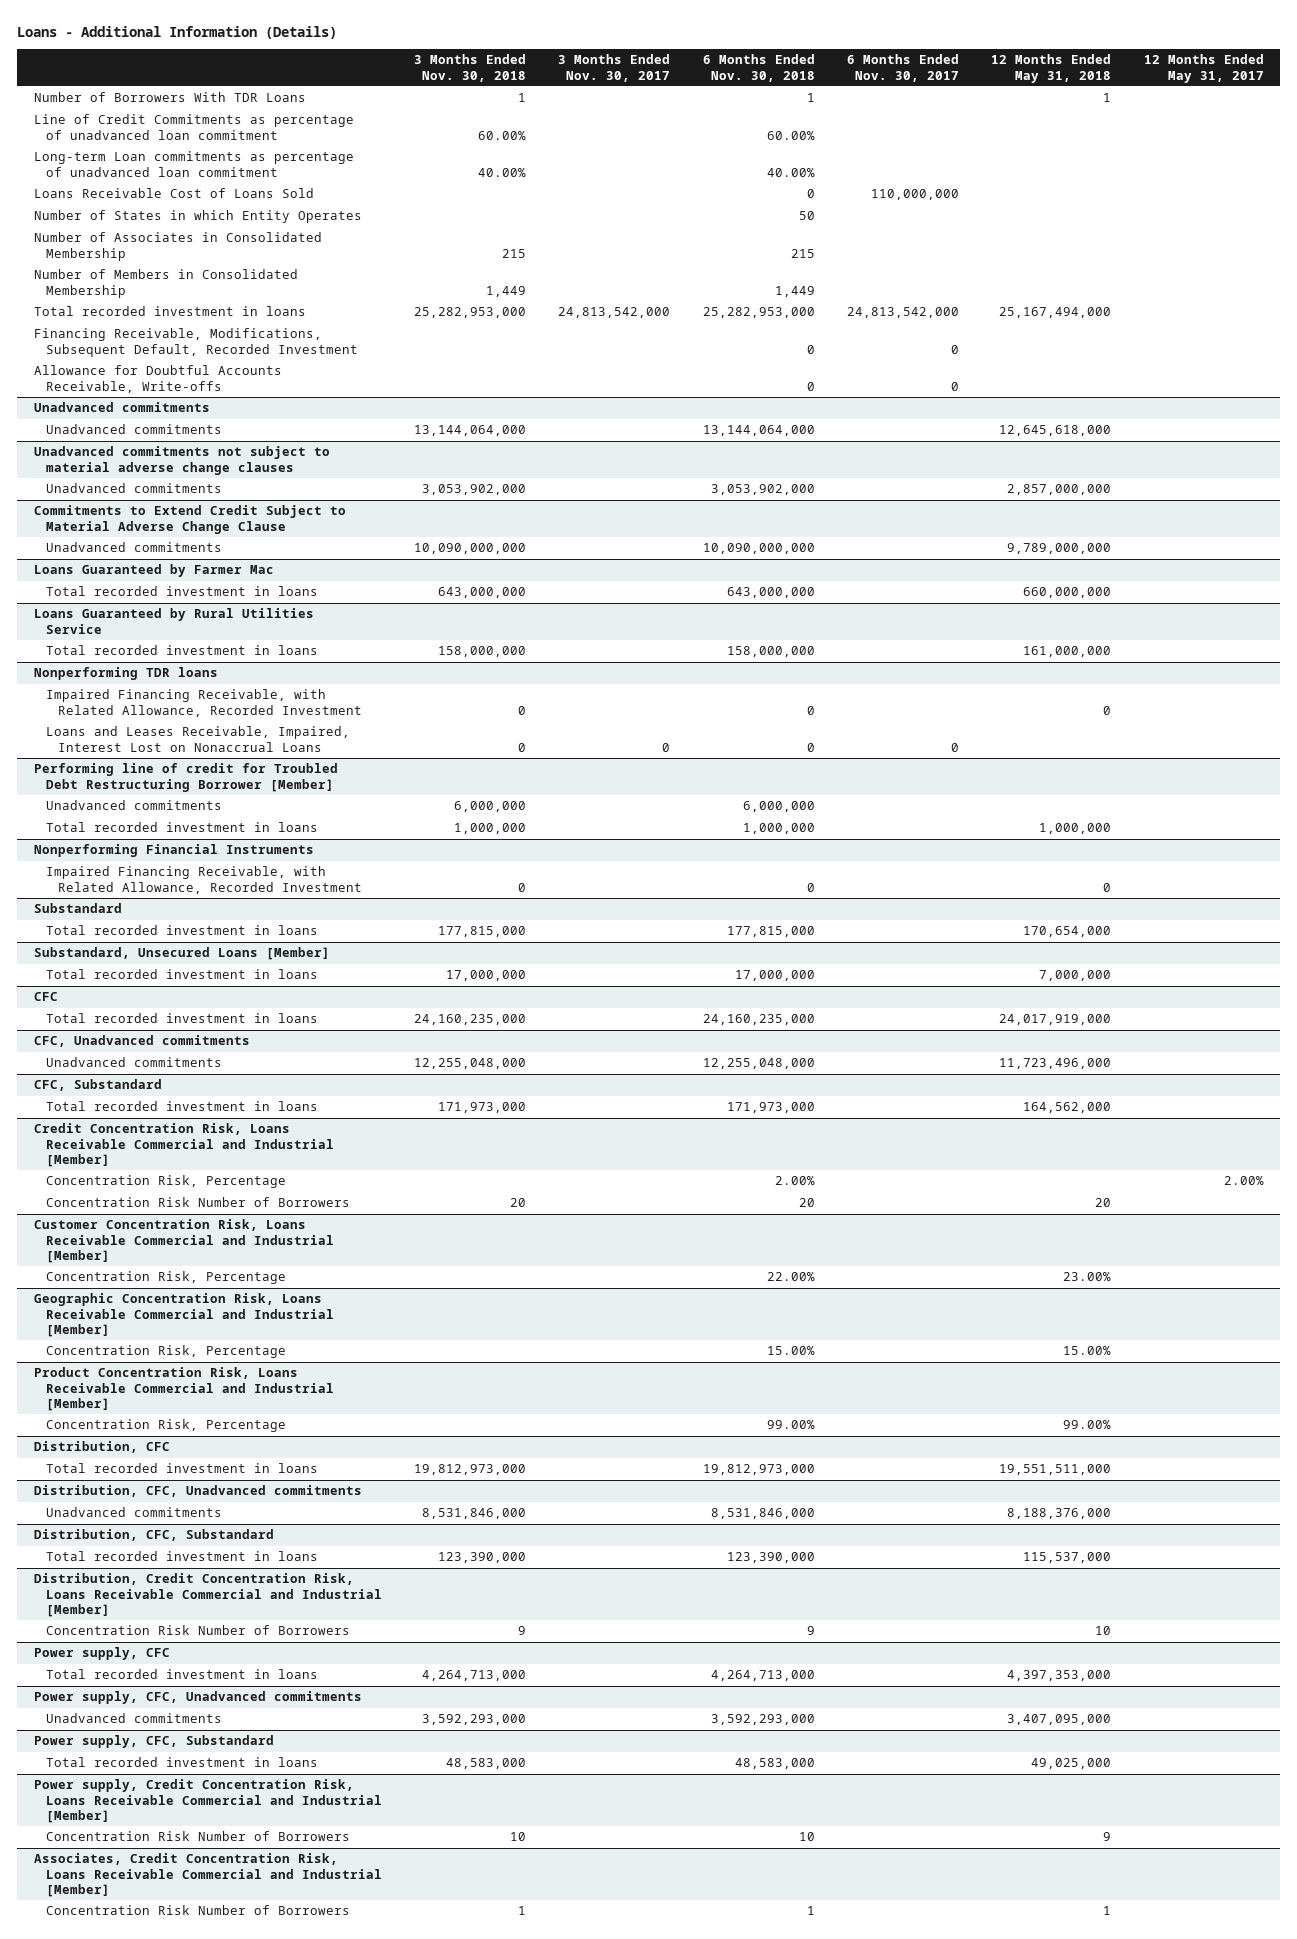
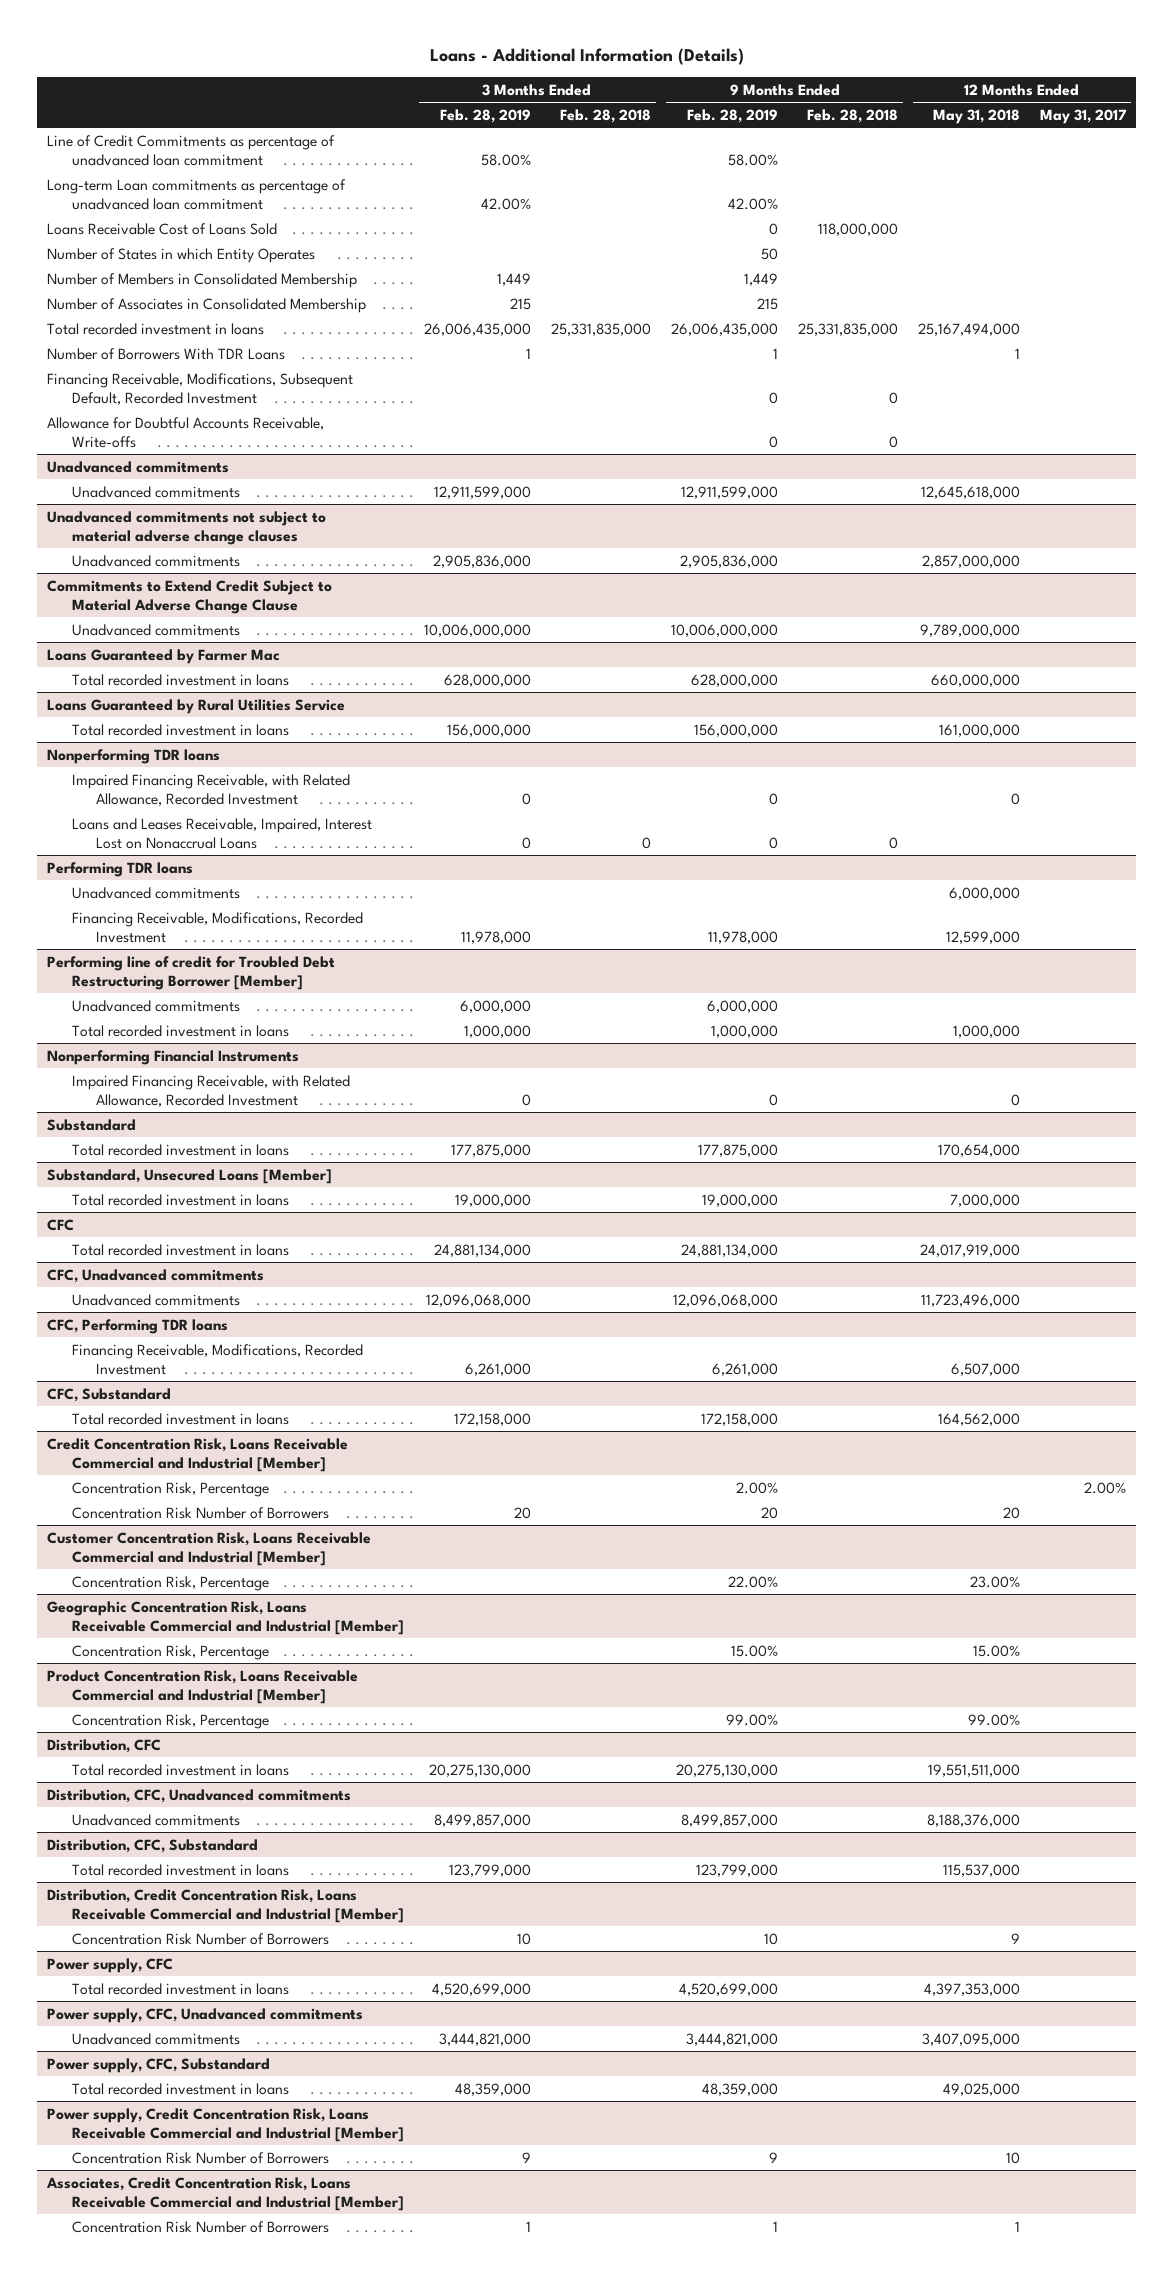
- | 3 Months Ended Nov. 30, 2018 | 3 Months Ended Nov. 30, 2017 | 6 Months Ended Nov. 30, 2018 | 6 Months Ended Nov. 30, 2017 | 12 Months Ended May 31, 2018 | 12 Months Ended May 31, 2017
+ | 3 Months Ended Feb. 28, 2019 | 3 Months Ended Feb. 28, 2018 | 9 Months Ended Feb. 28, 2019 | 9 Months Ended Feb. 28, 2018 | 12 Months Ended May 31, 2018 | 12 Months Ended May 31, 2017
moved down: Number of Associates in Consolidated Membership | 215 | | 215 | | |
moved down: Number of Borrowers With TDR Loans | 1 | | 1 | | 1 |
+ Performing TDR loans
+ Unadvanced commitments | | | | | 6,000,000 |
+ Financing Receivable, Modifications, Recorded Investment | 11,978,000 | | 11,978,000 | | 12,599,000 |
+ CFC, Performing TDR loans
+ Financing Receivable, Modifications, Recorded Investment | 6,261,000 | | 6,261,000 | | 6,507,000 |
@ Distribution, Credit Concentration Risk, Loans Receivable Commercial and Industrial [Member]
- Concentration Risk Number of Borrowers | 9 | | 9 | | 10 |
+ Concentration Risk Number of Borrowers | 10 | | 10 | | 9 |
@ Power supply, Credit Concentration Risk, Loans Receivable Commercial and Industrial [Member]
- Concentration Risk Number of Borrowers | 10 | | 10 | | 9 |
+ Concentration Risk Number of Borrowers | 9 | | 9 | | 10 |

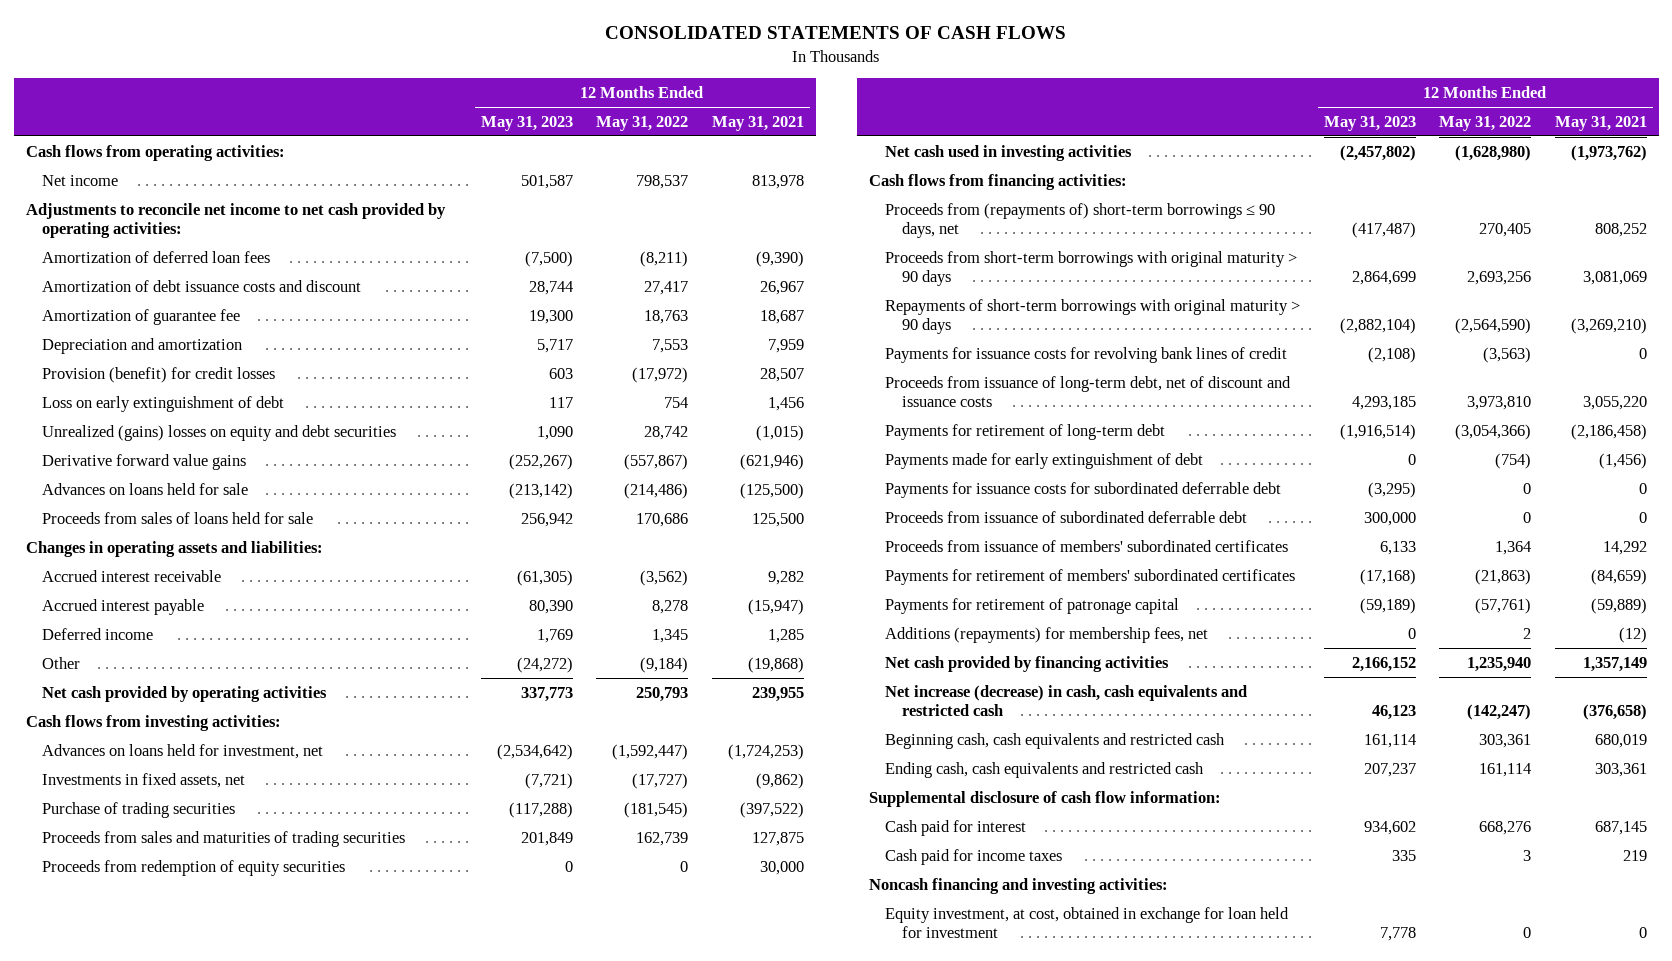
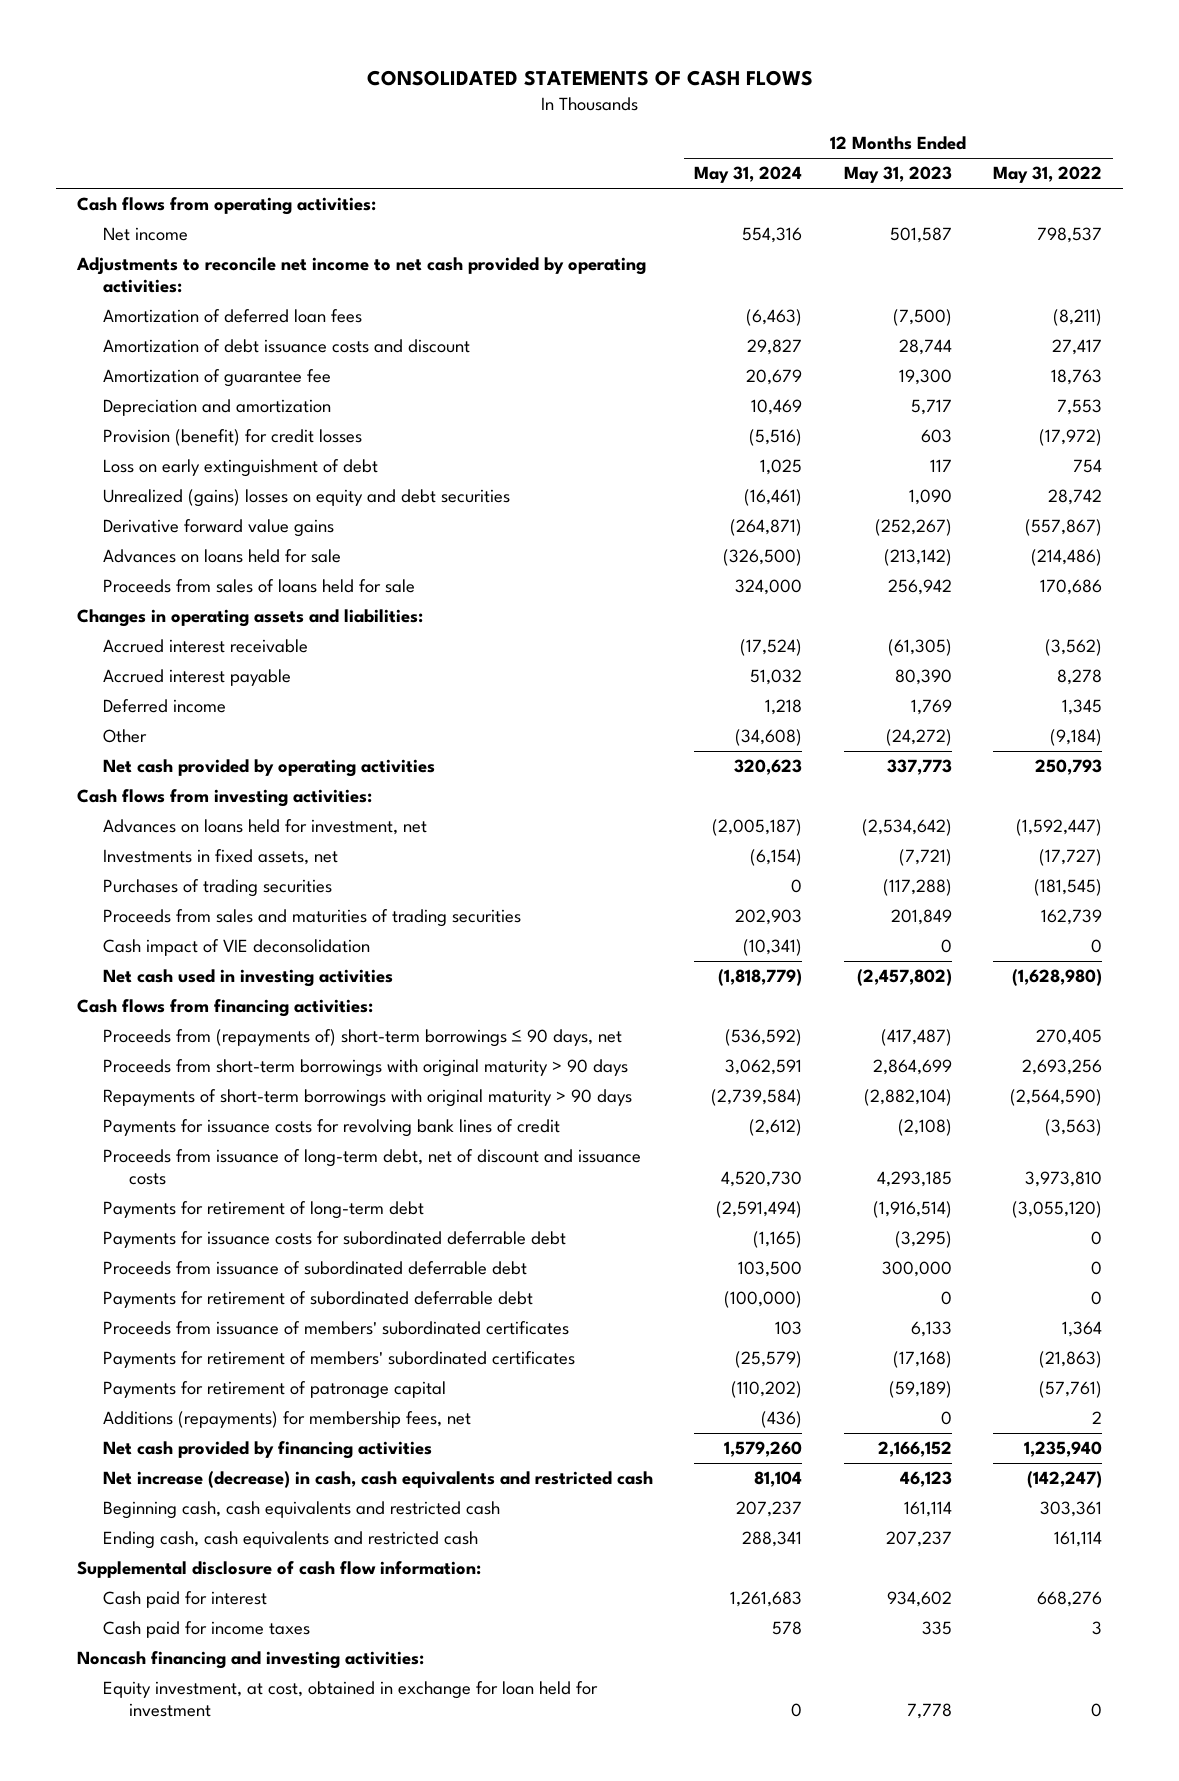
- | 12 Months Ended May 31, 2023 | 12 Months Ended May 31, 2022 | 12 Months Ended May 31, 2021
+ | 12 Months Ended May 31, 2024 | 12 Months Ended May 31, 2023 | 12 Months Ended May 31, 2022
- Purchase of trading securities | (117,288) | (181,545) | (397,522)
+ Purchases of trading securities | 0 | (117,288) | (181,545)
- Proceeds from redemption of equity securities | 0 | 0 | 30,000
+ Cash impact of VIE deconsolidation | (10,341) | 0 | 0
- Payments for retirement of long-term debt | (1,916,514) | (3,054,366) | (2,186,458)
- Payments made for early extinguishment of debt | 0 | (754) | (1,456)
+ Payments for retirement of long-term debt | (2,591,494) | (1,916,514) | (3,055,120)
+ Payments for retirement of subordinated deferrable debt | (100,000) | 0 | 0

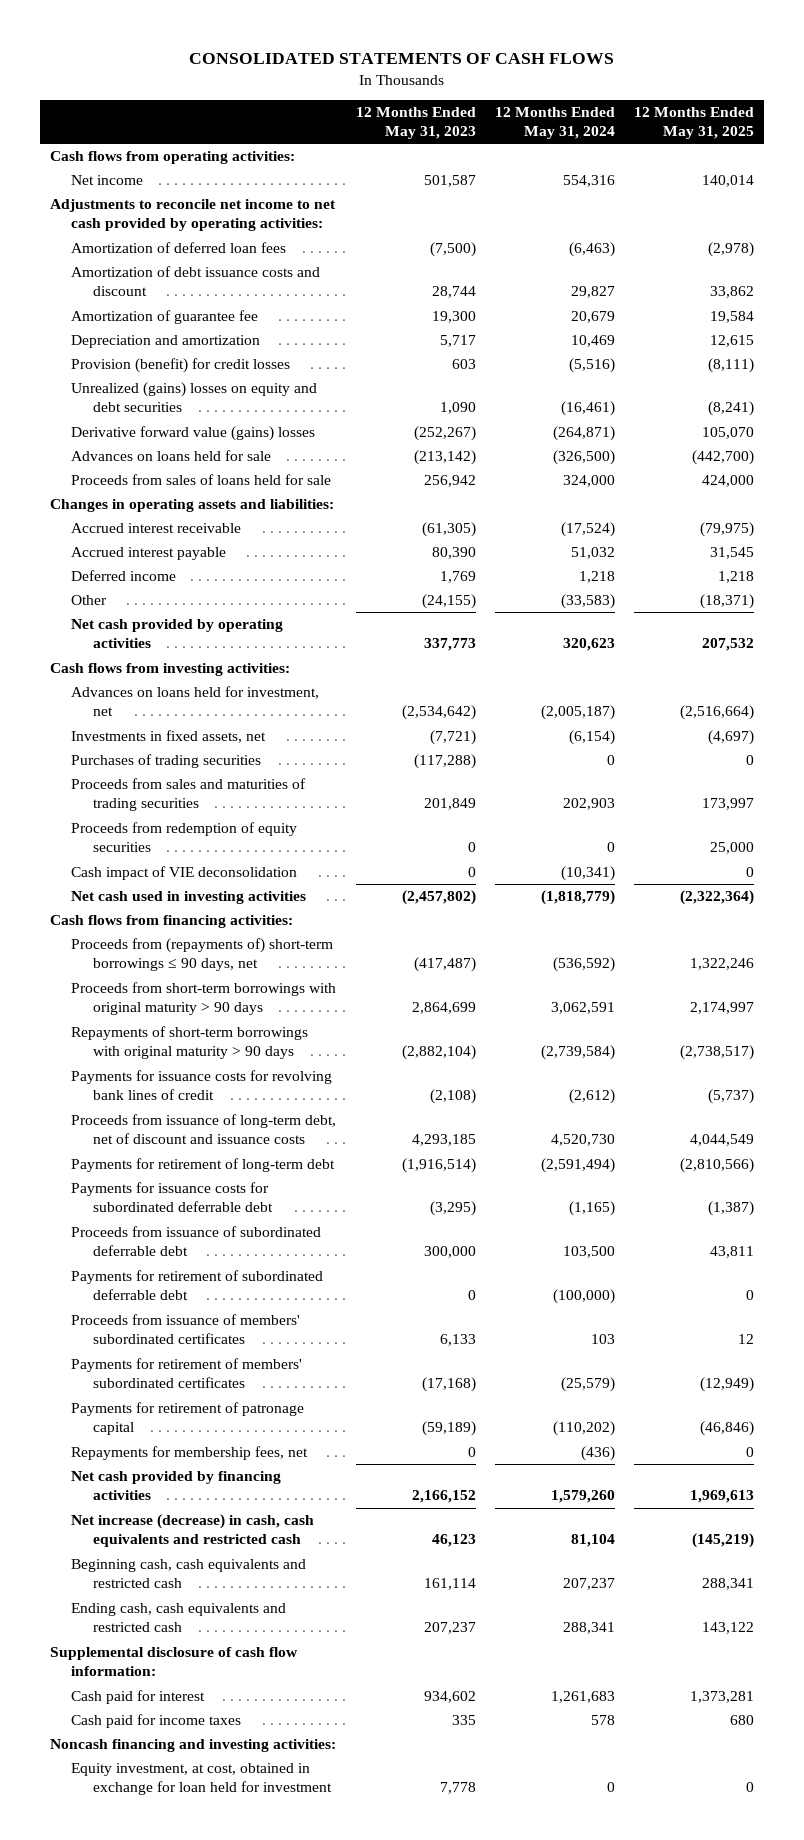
- | 12 Months Ended May 31, 2024 | 12 Months Ended May 31, 2023 | 12 Months Ended May 31, 2022
+ | 12 Months Ended May 31, 2023 | 12 Months Ended May 31, 2024 | 12 Months Ended May 31, 2025
- Loss on early extinguishment of debt | 1,025 | 117 | 754
- Derivative forward value gains | (264,871) | (252,267) | (557,867)
+ Derivative forward value (gains) losses | (252,267) | (264,871) | 105,070
- Other | (34,608) | (24,272) | (9,184)
+ Other | (24,155) | (33,583) | (18,371)
+ Proceeds from redemption of equity securities | 0 | 0 | 25,000
- Additions (repayments) for membership fees, net | (436) | 0 | 2
+ Repayments for membership fees, net | 0 | (436) | 0

